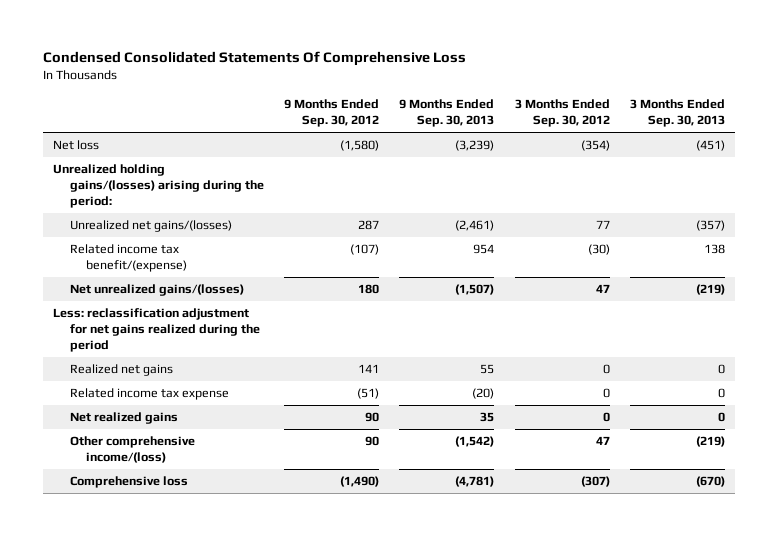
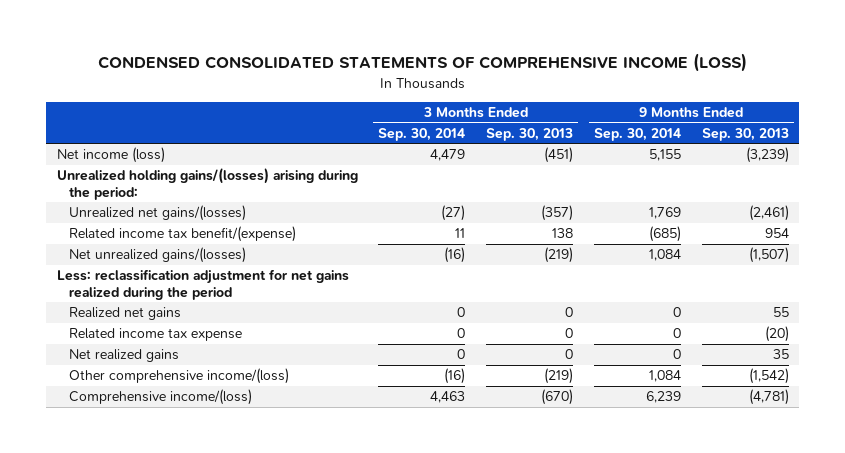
- Condensed Consolidated Statements Of Comprehensive Loss
+ CONDENSED CONSOLIDATED STATEMENTS OF COMPREHENSIVE INCOME (LOSS)
- | 9 Months Ended Sep. 30, 2012 | 9 Months Ended Sep. 30, 2013 | 3 Months Ended Sep. 30, 2012 | 3 Months Ended Sep. 30, 2013
+ | 3 Months Ended Sep. 30, 2014 | 3 Months Ended Sep. 30, 2013 | 9 Months Ended Sep. 30, 2014 | 9 Months Ended Sep. 30, 2013
- Net loss | (1,580) | (3,239) | (354) | (451)
+ Net income (loss) | 4,479 | (451) | 5,155 | (3,239)
- Comprehensive loss | (1,490) | (4,781) | (307) | (670)
+ Comprehensive income/(loss) | 4,463 | (670) | 6,239 | (4,781)

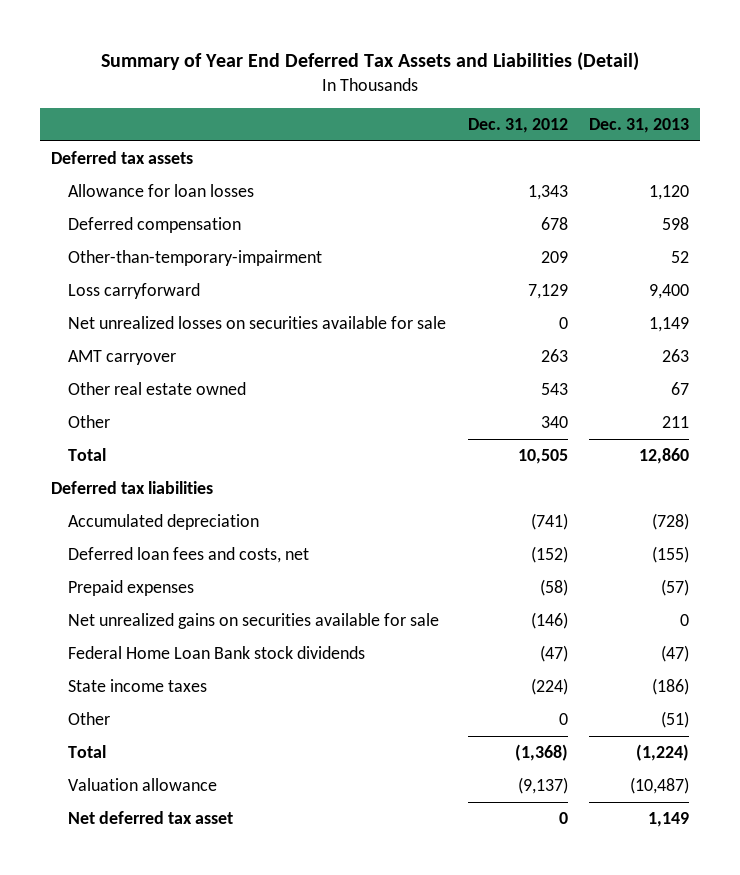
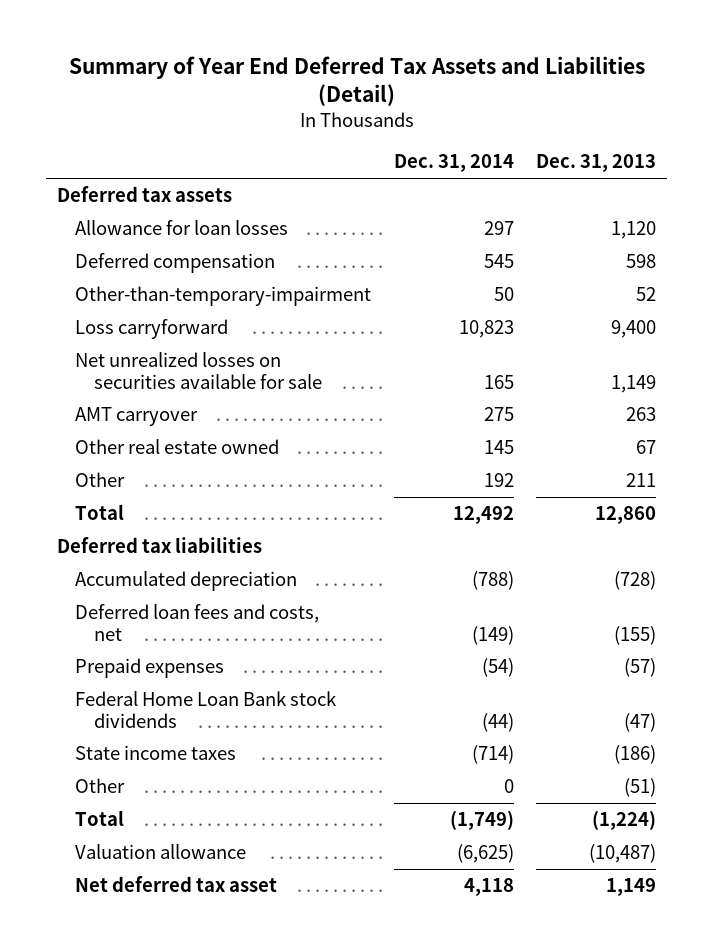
- | Dec. 31, 2012 | Dec. 31, 2013
+ | Dec. 31, 2014 | Dec. 31, 2013
- Net unrealized gains on securities available for sale | (146) | 0

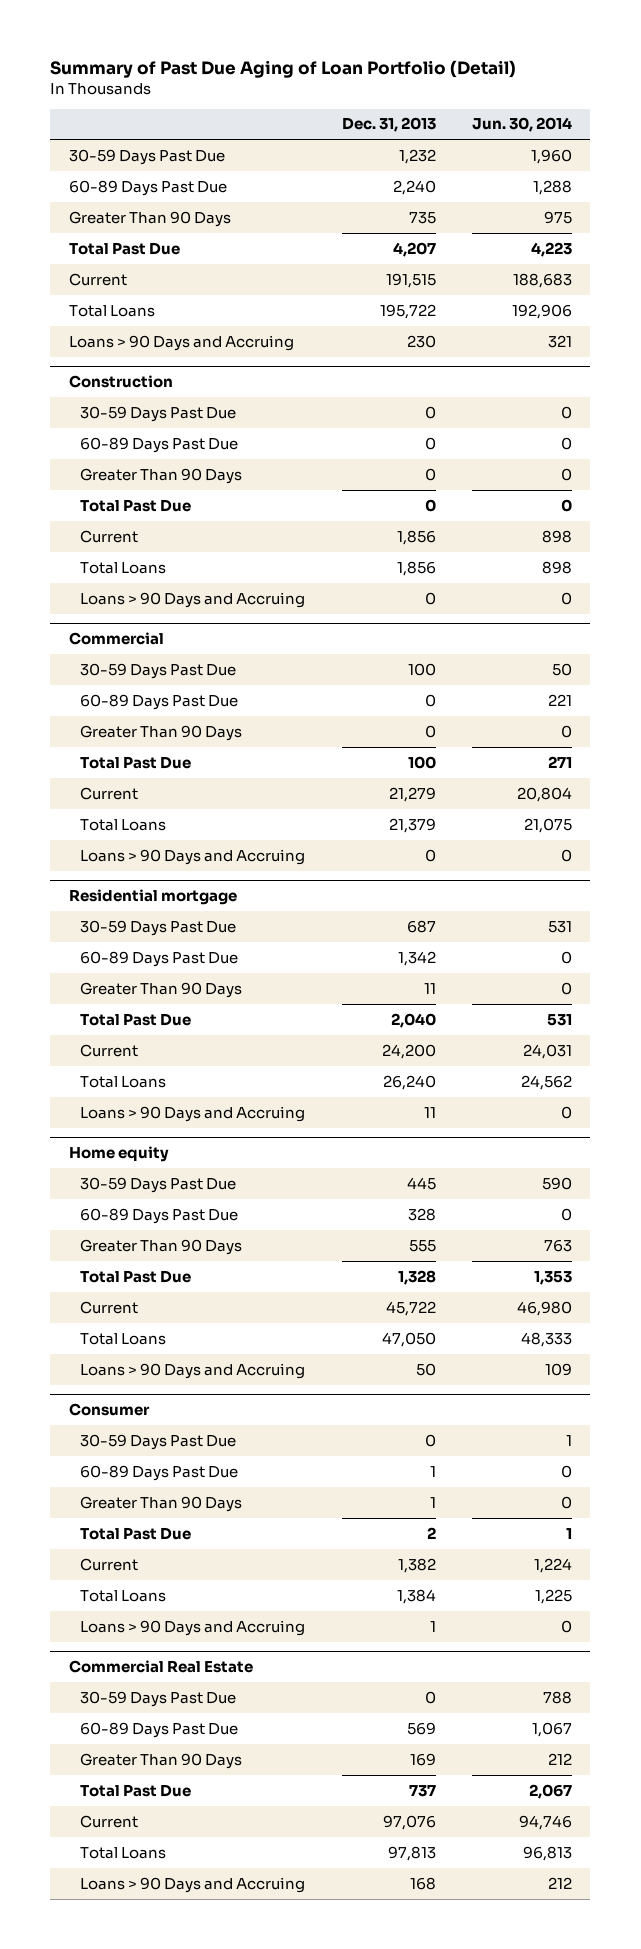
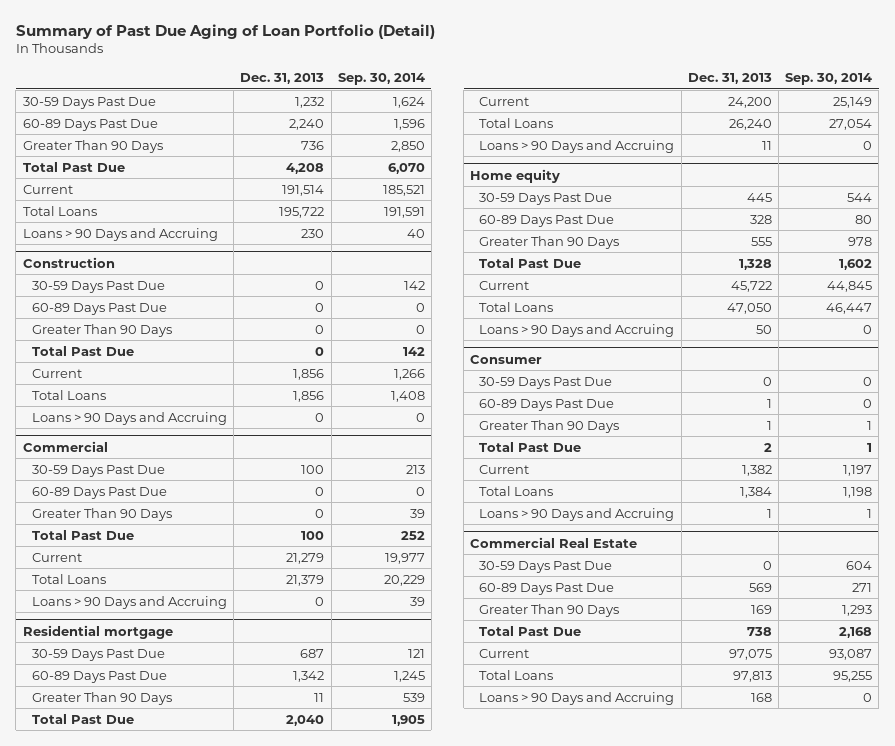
- | Dec. 31, 2013 | Jun. 30, 2014
+ | Dec. 31, 2013 | Sep. 30, 2014
- Greater Than 90 Days | 735 | 975
- Total Past Due | 4,207 | 4,223
- Current | 191,515 | 188,683
+ Greater Than 90 Days | 736 | 2,850
+ Total Past Due | 4,208 | 6,070
+ Current | 191,514 | 185,521
@ Commercial Real Estate
- Total Past Due | 737 | 2,067
- Current | 97,076 | 94,746
+ Total Past Due | 738 | 2,168
+ Current | 97,075 | 93,087

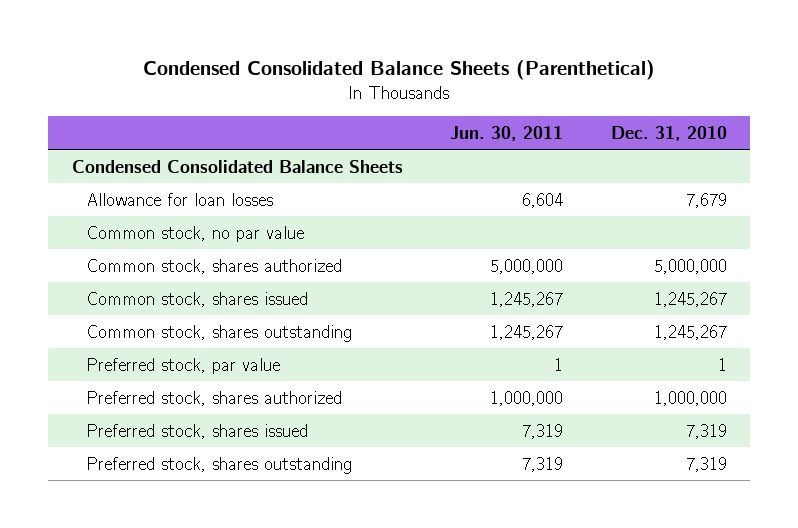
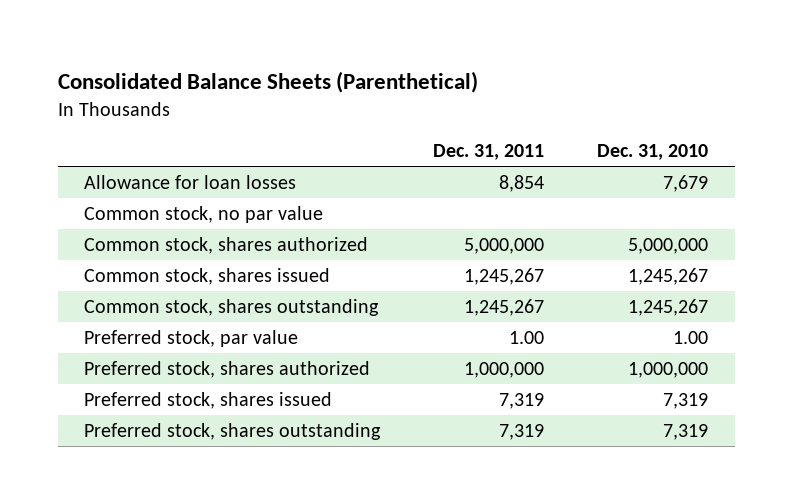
- Condensed Consolidated Balance Sheets (Parenthetical)
+ Consolidated Balance Sheets (Parenthetical)
- | Jun. 30, 2011 | Dec. 31, 2010
+ | Dec. 31, 2011 | Dec. 31, 2010
- Condensed Consolidated Balance Sheets
- Preferred stock, par value | 1 | 1
+ Preferred stock, par value | 1.00 | 1.00

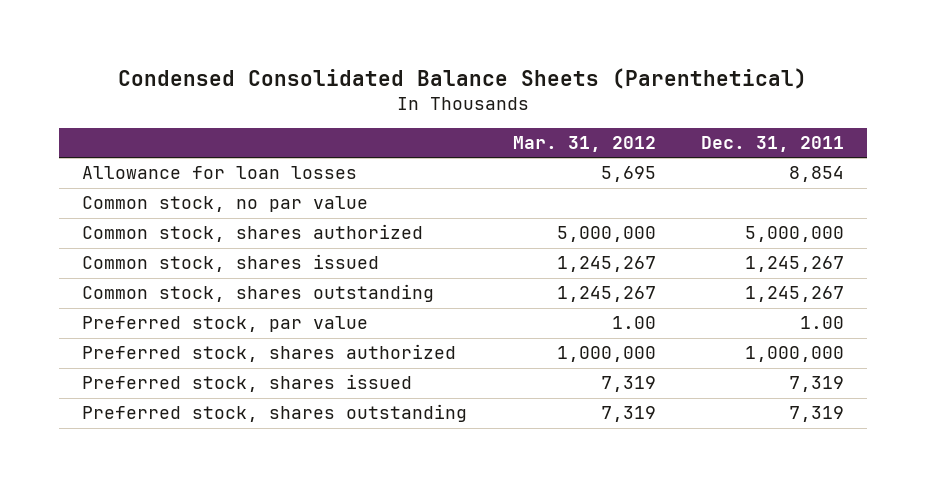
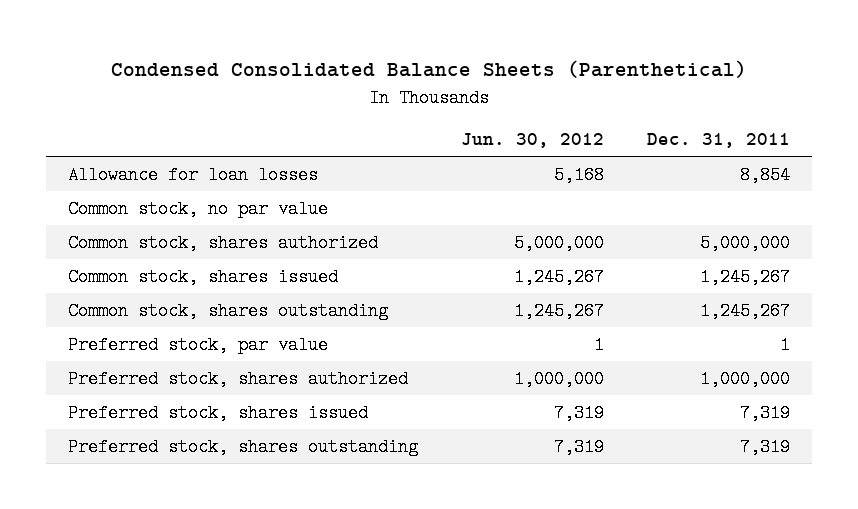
- | Mar. 31, 2012 | Dec. 31, 2011
+ | Jun. 30, 2012 | Dec. 31, 2011
- Preferred stock, par value | 1.00 | 1.00
+ Preferred stock, par value | 1 | 1

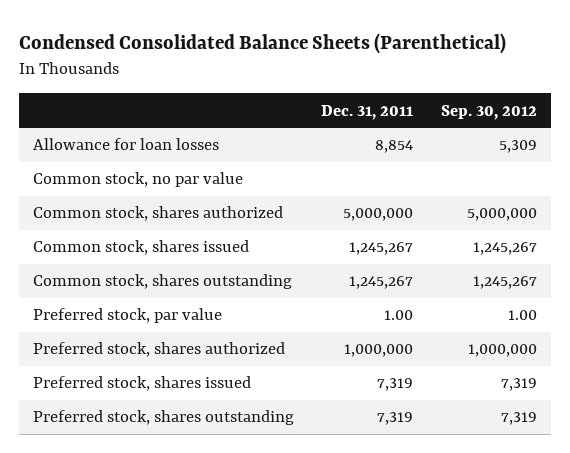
- | Jun. 30, 2012 | Dec. 31, 2011
+ | Dec. 31, 2011 | Sep. 30, 2012
- Preferred stock, par value | 1 | 1
+ Preferred stock, par value | 1.00 | 1.00

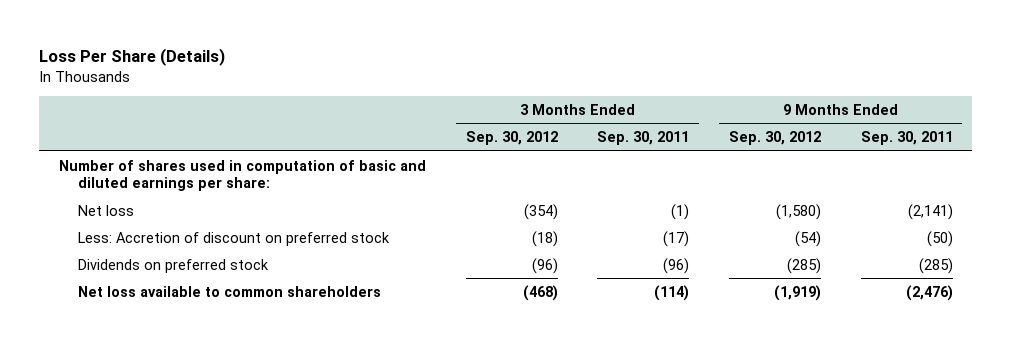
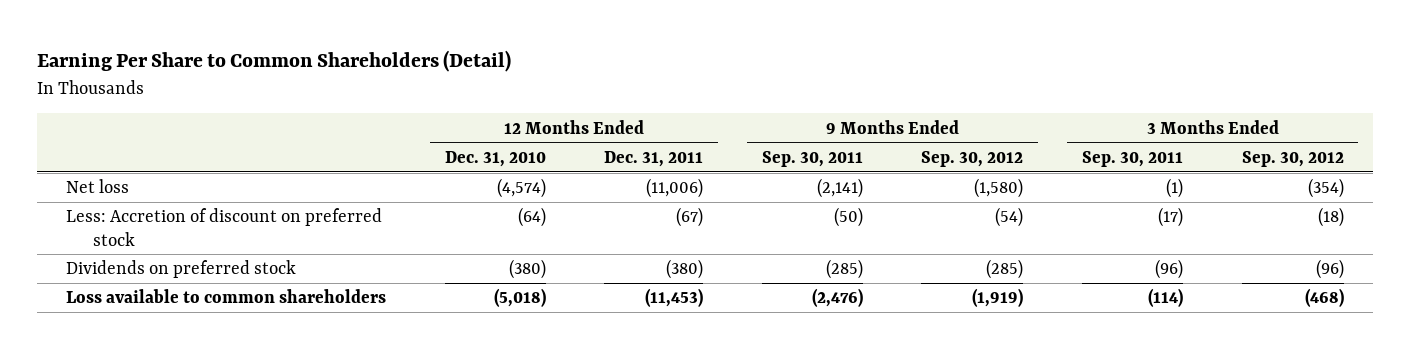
- Loss Per Share (Details)
+ Earning Per Share to Common Shareholders (Detail)
- | 3 Months Ended Sep. 30, 2012 | 3 Months Ended Sep. 30, 2011 | 9 Months Ended Sep. 30, 2012 | 9 Months Ended Sep. 30, 2011
+ | 12 Months Ended Dec. 31, 2010 | 12 Months Ended Dec. 31, 2011 | 9 Months Ended Sep. 30, 2011 | 9 Months Ended Sep. 30, 2012 | 3 Months Ended Sep. 30, 2011 | 3 Months Ended Sep. 30, 2012
- Number of shares used in computation of basic and diluted earnings per share:
- Net loss available to common shareholders | (468) | (114) | (1,919) | (2,476)
+ Loss available to common shareholders | (5,018) | (11,453) | (2,476) | (1,919) | (114) | (468)

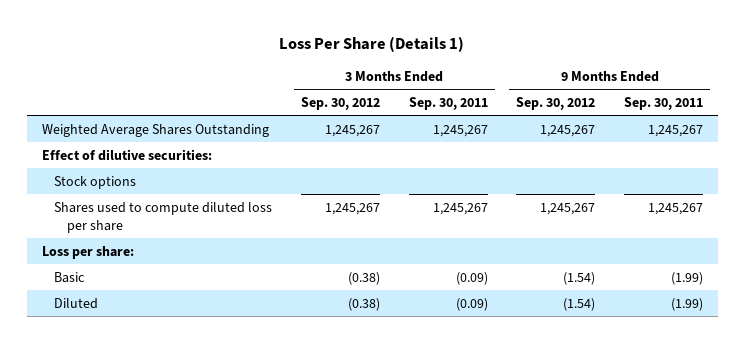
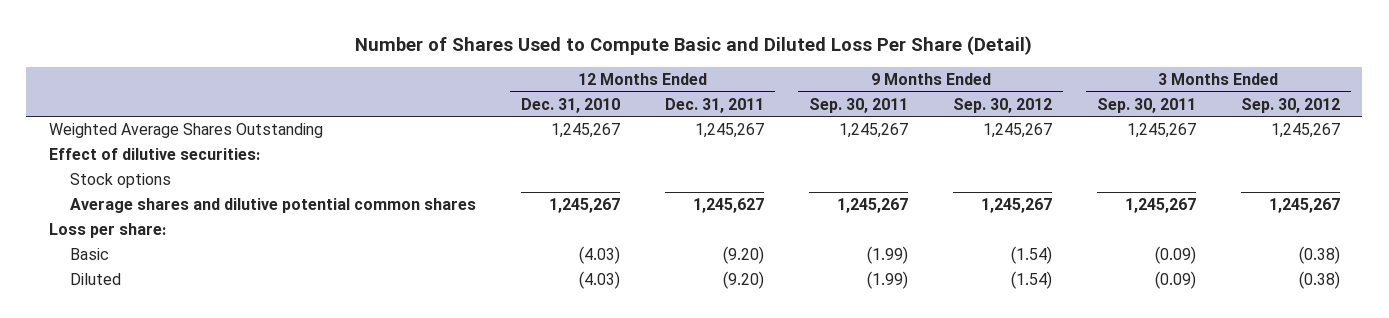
- Loss Per Share (Details 1)
+ Number of Shares Used to Compute Basic and Diluted Loss Per Share (Detail)
- | 3 Months Ended Sep. 30, 2012 | 3 Months Ended Sep. 30, 2011 | 9 Months Ended Sep. 30, 2012 | 9 Months Ended Sep. 30, 2011
+ | 12 Months Ended Dec. 31, 2010 | 12 Months Ended Dec. 31, 2011 | 9 Months Ended Sep. 30, 2011 | 9 Months Ended Sep. 30, 2012 | 3 Months Ended Sep. 30, 2011 | 3 Months Ended Sep. 30, 2012
- Shares used to compute diluted loss per share | 1,245,267 | 1,245,267 | 1,245,267 | 1,245,267
+ Average shares and dilutive potential common shares | 1,245,267 | 1,245,627 | 1,245,267 | 1,245,267 | 1,245,267 | 1,245,267

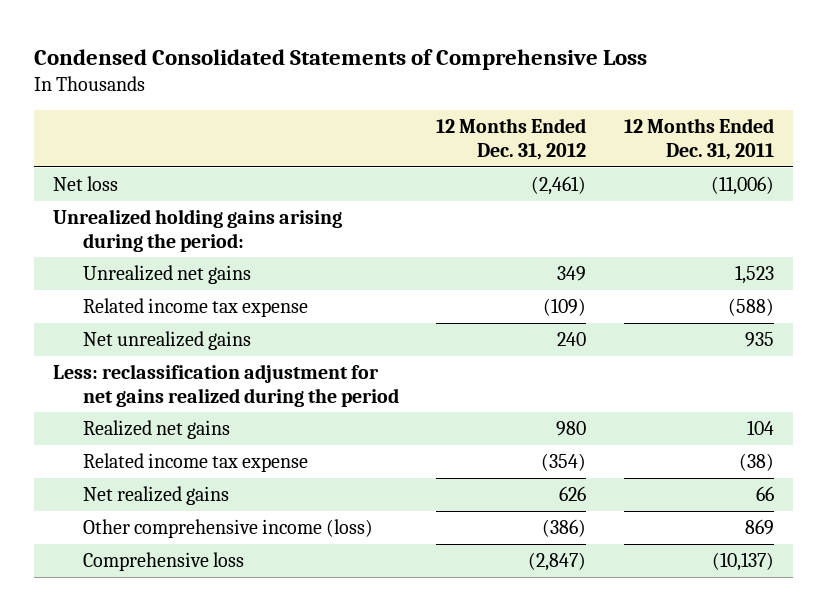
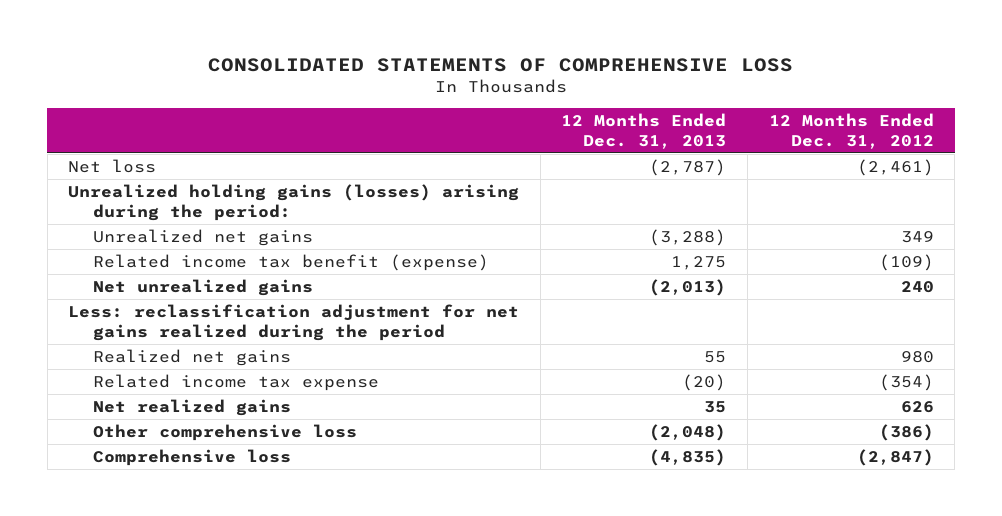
- Condensed Consolidated Statements of Comprehensive Loss
+ CONSOLIDATED STATEMENTS OF COMPREHENSIVE LOSS
- | 12 Months Ended Dec. 31, 2012 | 12 Months Ended Dec. 31, 2011
+ | 12 Months Ended Dec. 31, 2013 | 12 Months Ended Dec. 31, 2012
- Unrealized holding gains arising during the period:
+ Unrealized holding gains (losses) arising during the period:
- Related income tax expense | (109) | (588)
+ Related income tax benefit (expense) | 1,275 | (109)
- Other comprehensive income (loss) | (386) | 869
+ Other comprehensive loss | (2,048) | (386)

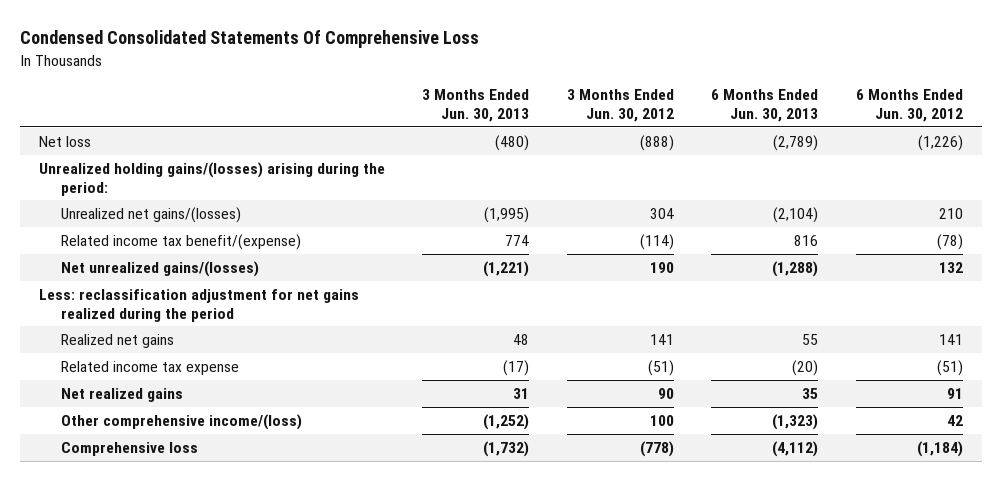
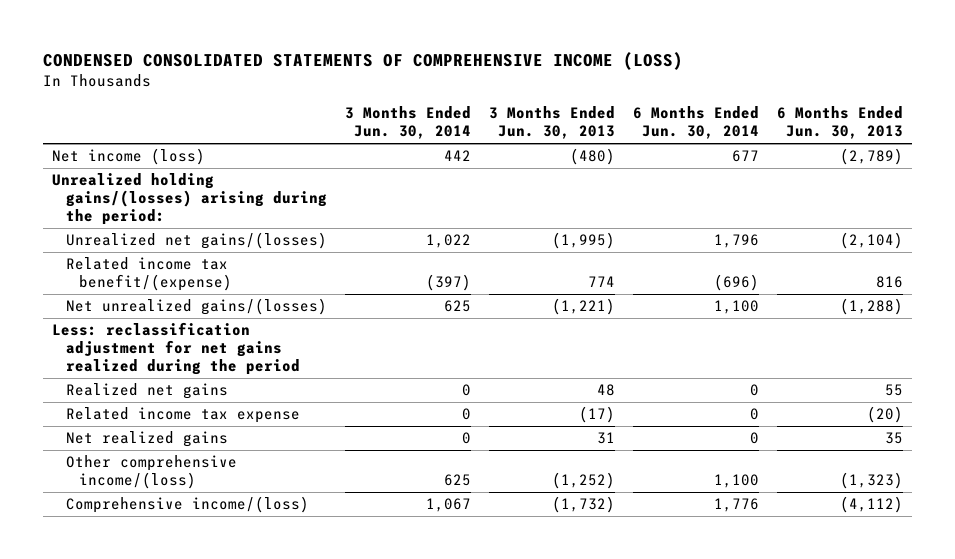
- Condensed Consolidated Statements Of Comprehensive Loss
+ CONDENSED CONSOLIDATED STATEMENTS OF COMPREHENSIVE INCOME (LOSS)
- | 3 Months Ended Jun. 30, 2013 | 3 Months Ended Jun. 30, 2012 | 6 Months Ended Jun. 30, 2013 | 6 Months Ended Jun. 30, 2012
+ | 3 Months Ended Jun. 30, 2014 | 3 Months Ended Jun. 30, 2013 | 6 Months Ended Jun. 30, 2014 | 6 Months Ended Jun. 30, 2013
- Net loss | (480) | (888) | (2,789) | (1,226)
+ Net income (loss) | 442 | (480) | 677 | (2,789)
- Comprehensive loss | (1,732) | (778) | (4,112) | (1,184)
+ Comprehensive income/(loss) | 1,067 | (1,732) | 1,776 | (4,112)

